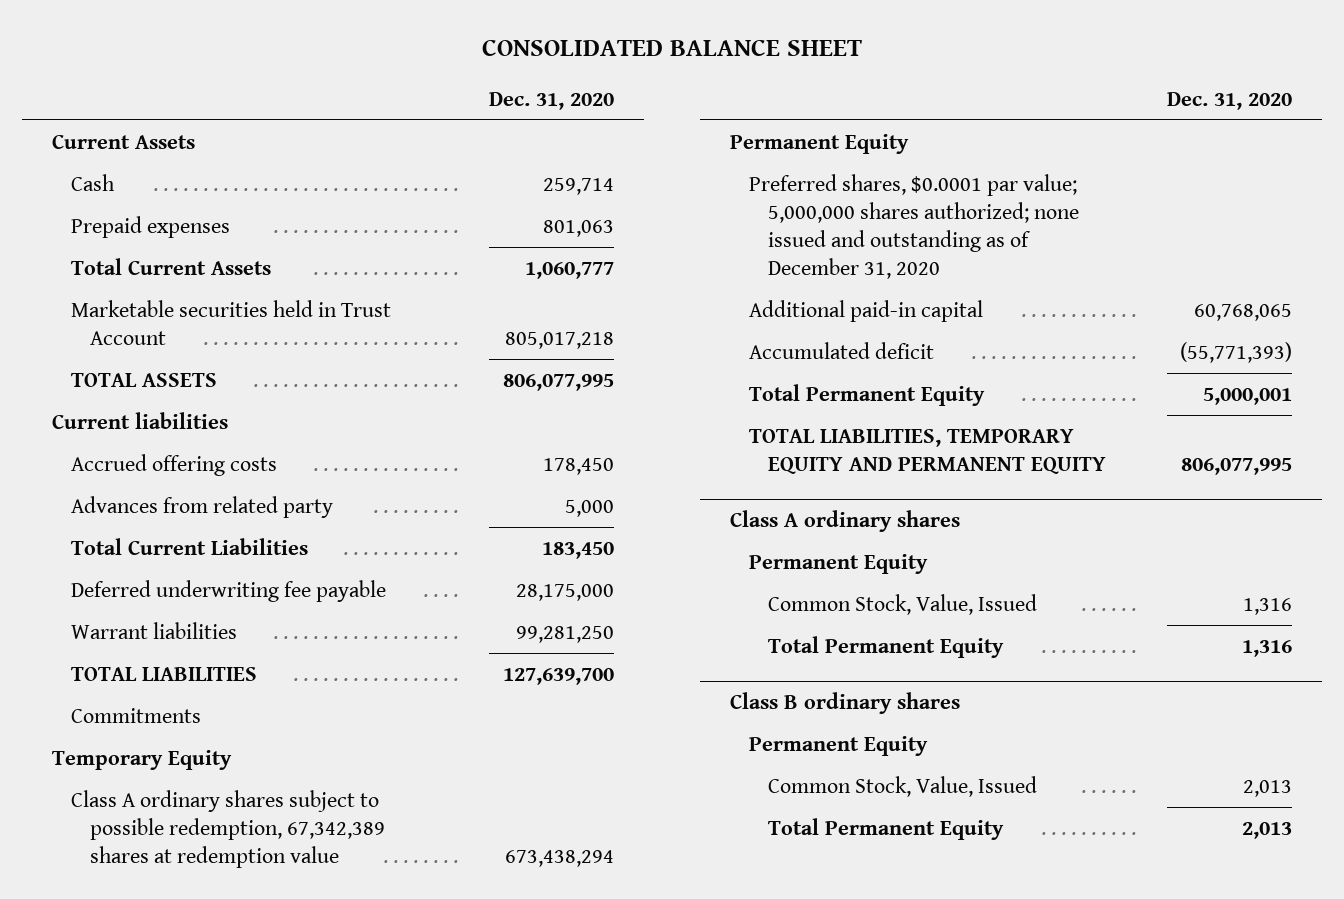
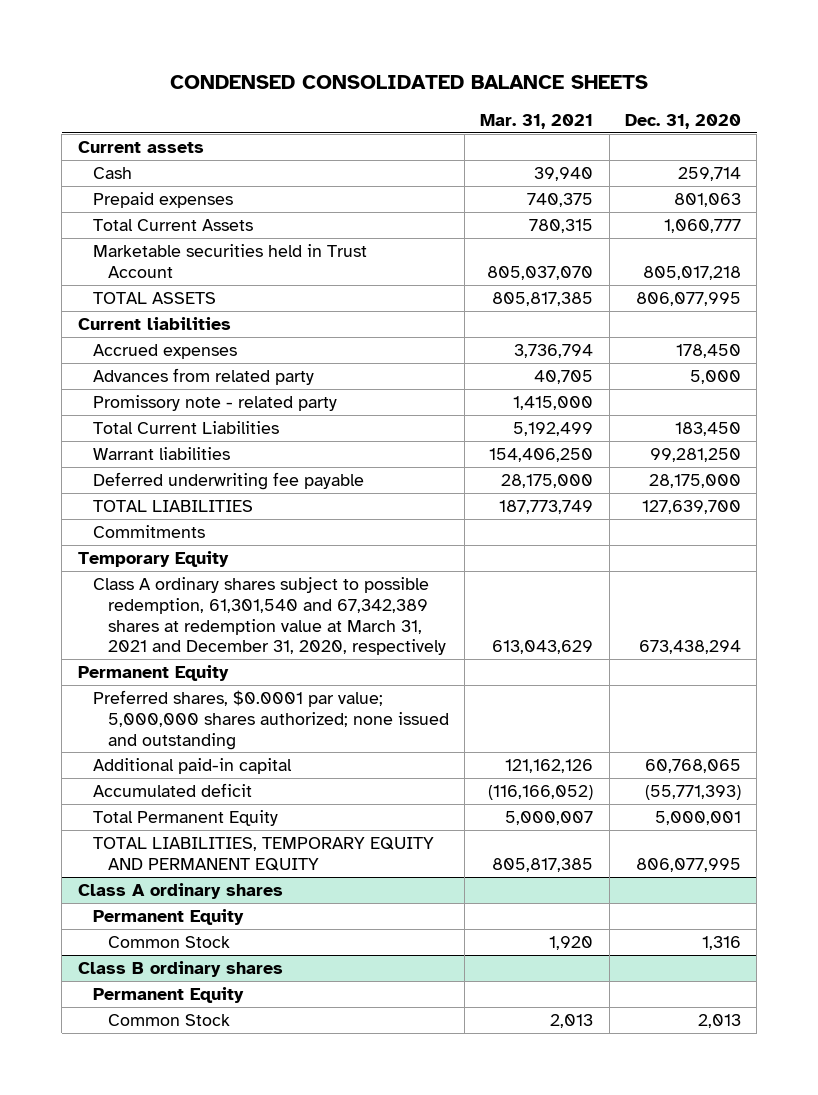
- CONSOLIDATED BALANCE SHEET
+ CONDENSED CONSOLIDATED BALANCE SHEETS
- | Dec. 31, 2020
+ | Mar. 31, 2021 | Dec. 31, 2020
- Current Assets
+ Current assets
- Accrued offering costs | 178,450
+ Accrued expenses | 3,736,794 | 178,450
+ Promissory note - related party | 1,415,000 |
moved down: Deferred underwriting fee payable | 28,175,000 | 28,175,000
- Class A ordinary shares subject to possible redemption, 67,342,389 shares at redemption value | 673,438,294
+ Class A ordinary shares subject to possible redemption, 61,301,540 and 67,342,389 shares at redemption value at March 31, 2021 and December 31, 2020, respectively | 613,043,629 | 673,438,294
- Preferred shares, $0.0001 par value; 5,000,000 shares authorized; none issued and outstanding as of December 31, 2020
+ Preferred shares, $0.0001 par value; 5,000,000 shares authorized; none issued and outstanding
@ Class A ordinary shares
- Common Stock, Value, Issued | 1,316
- Total Permanent Equity | 1,316
+ Common Stock | 1,920 | 1,316
@ Class B ordinary shares
- Common Stock, Value, Issued | 2,013
- Total Permanent Equity | 2,013
+ Common Stock | 2,013 | 2,013

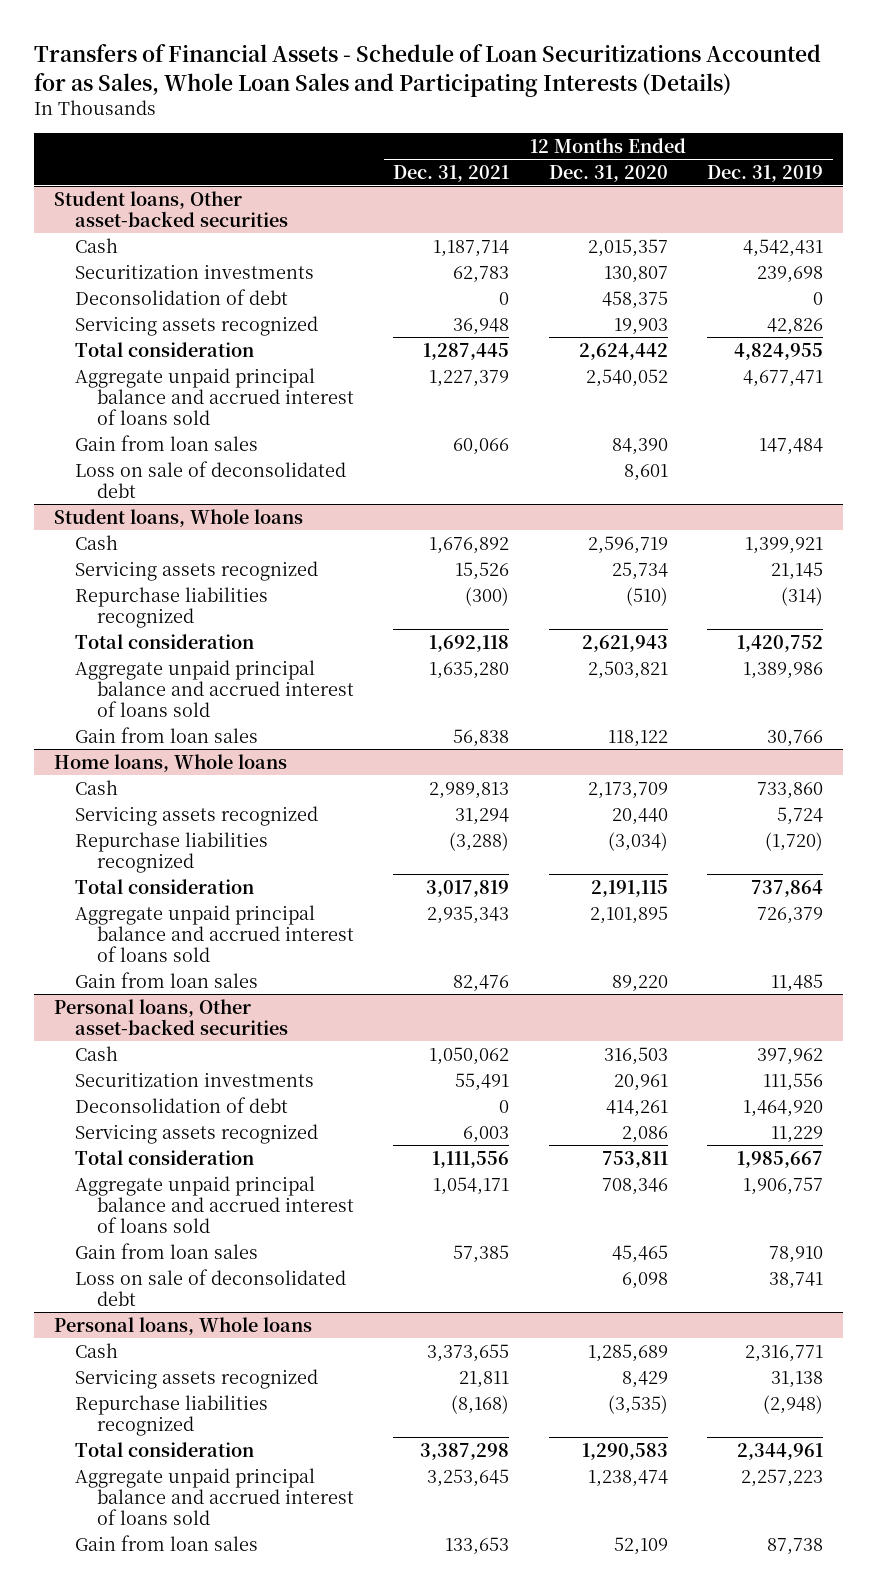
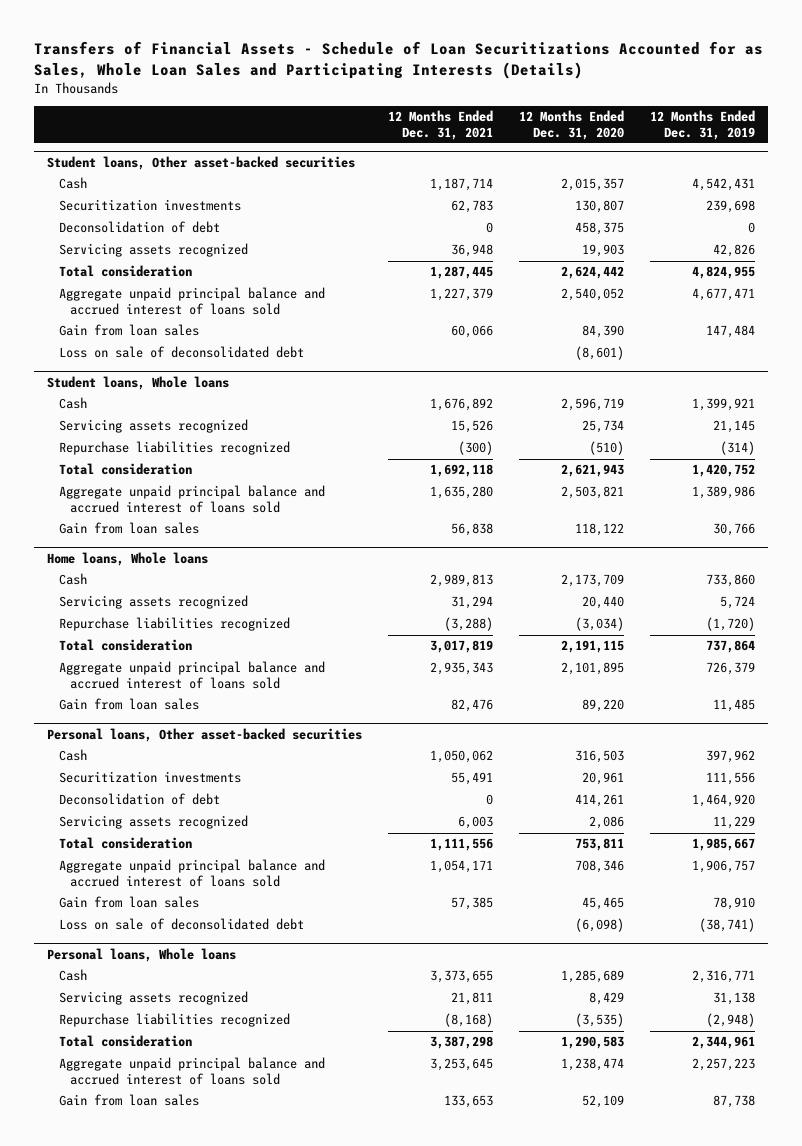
@ Student loans, Other asset-backed securities
- Loss on sale of deconsolidated debt | | 8,601 |
+ Loss on sale of deconsolidated debt | | (8,601) |
@ Personal loans, Other asset-backed securities
- Loss on sale of deconsolidated debt | | 6,098 | 38,741
+ Loss on sale of deconsolidated debt | | (6,098) | (38,741)

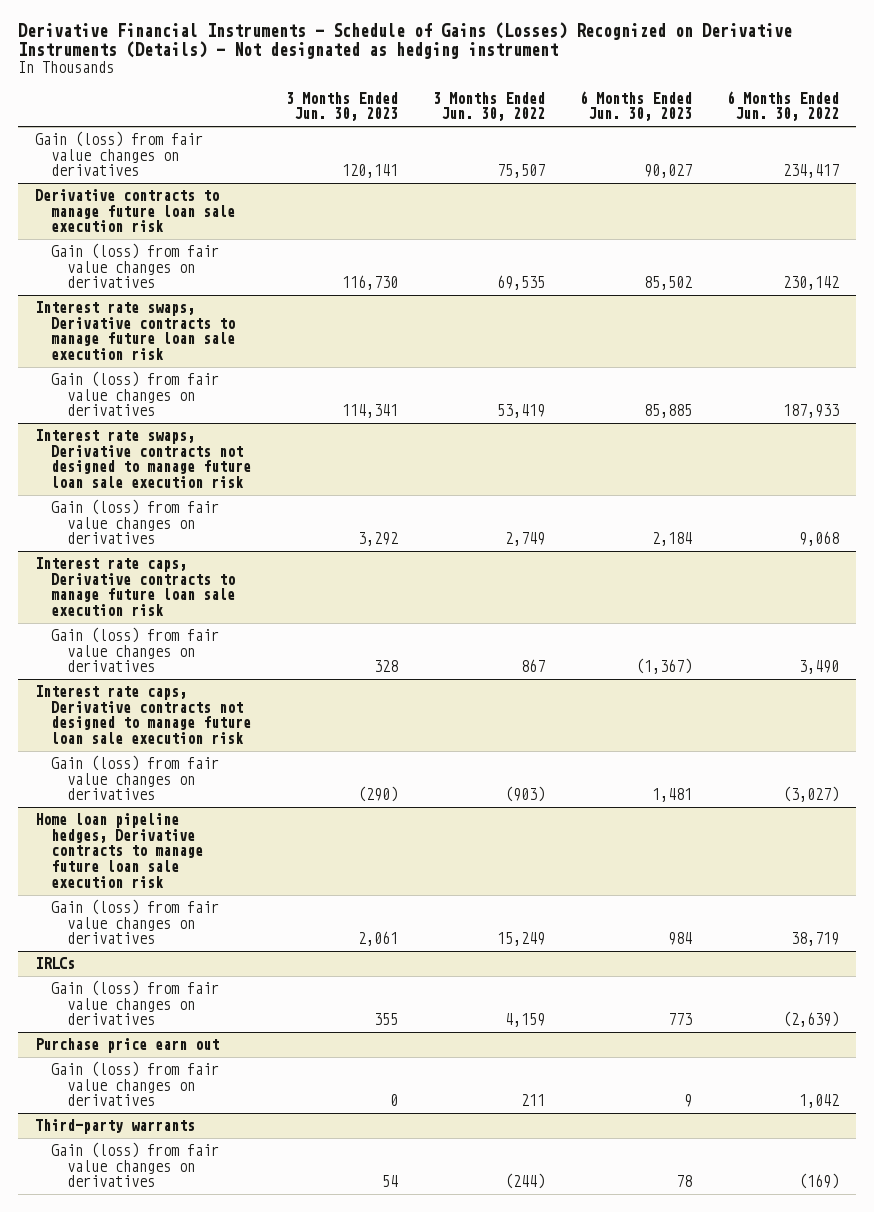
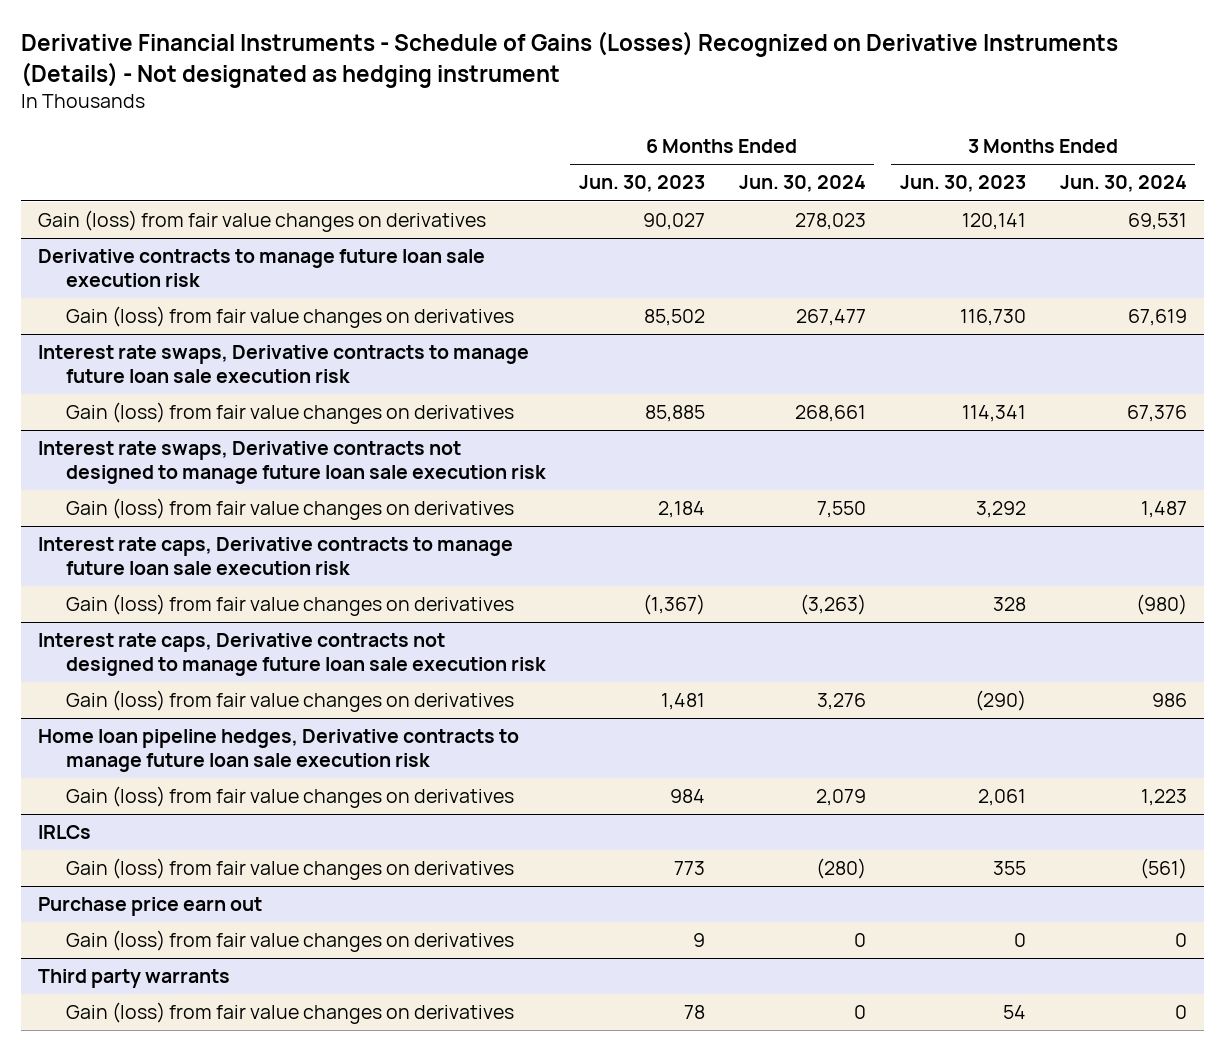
- | 3 Months Ended Jun. 30, 2023 | 3 Months Ended Jun. 30, 2022 | 6 Months Ended Jun. 30, 2023 | 6 Months Ended Jun. 30, 2022
+ | 6 Months Ended Jun. 30, 2023 | 6 Months Ended Jun. 30, 2024 | 3 Months Ended Jun. 30, 2023 | 3 Months Ended Jun. 30, 2024
- Third-party warrants
+ Third party warrants

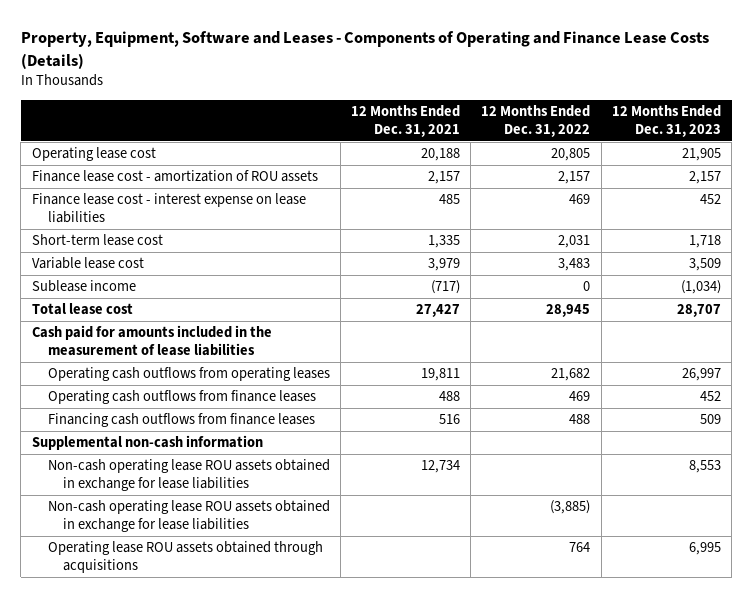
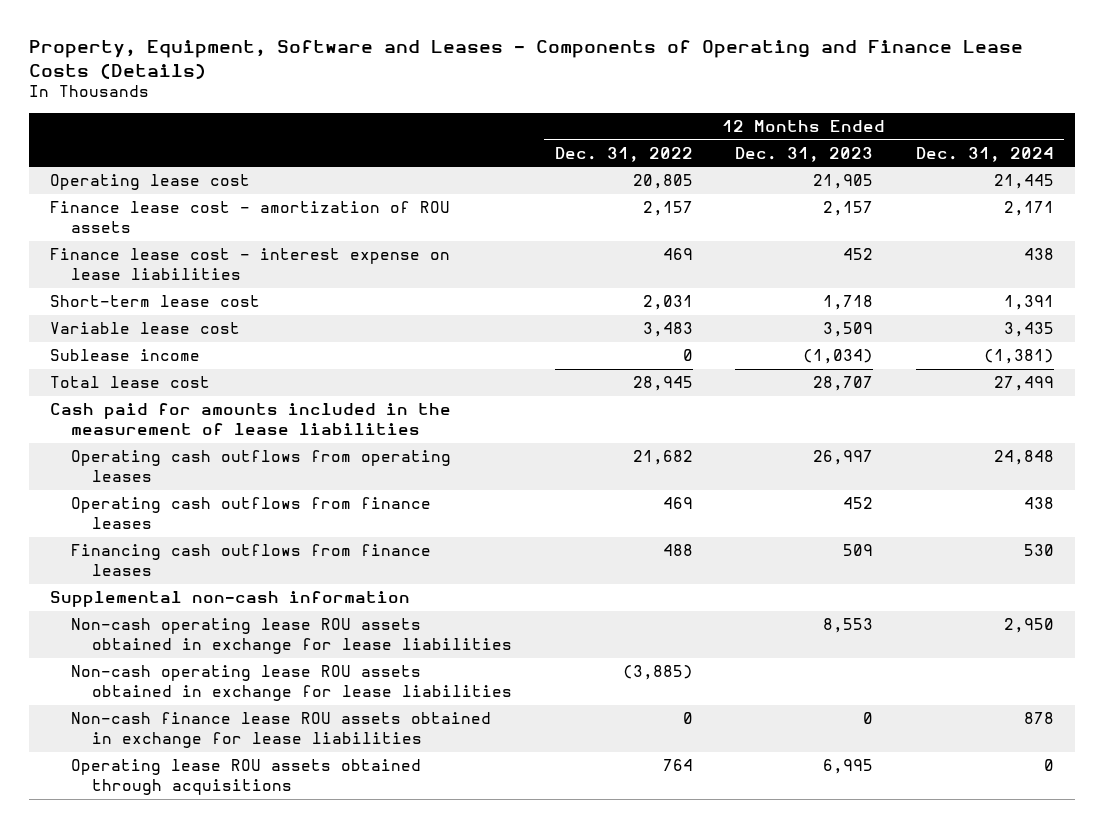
- | 12 Months Ended Dec. 31, 2021 | 12 Months Ended Dec. 31, 2022 | 12 Months Ended Dec. 31, 2023
+ | 12 Months Ended Dec. 31, 2022 | 12 Months Ended Dec. 31, 2023 | 12 Months Ended Dec. 31, 2024
+ Non-cash finance lease ROU assets obtained in exchange for lease liabilities | 0 | 0 | 878

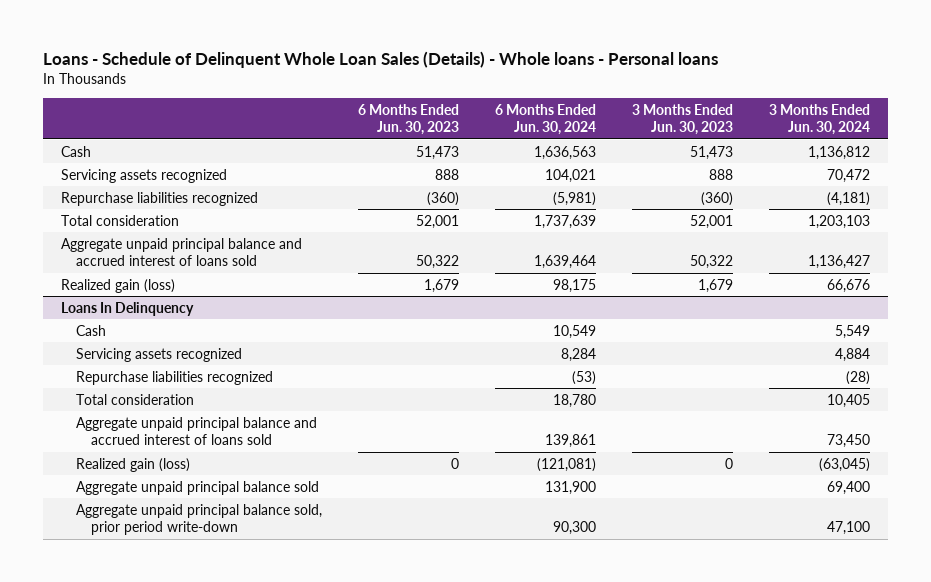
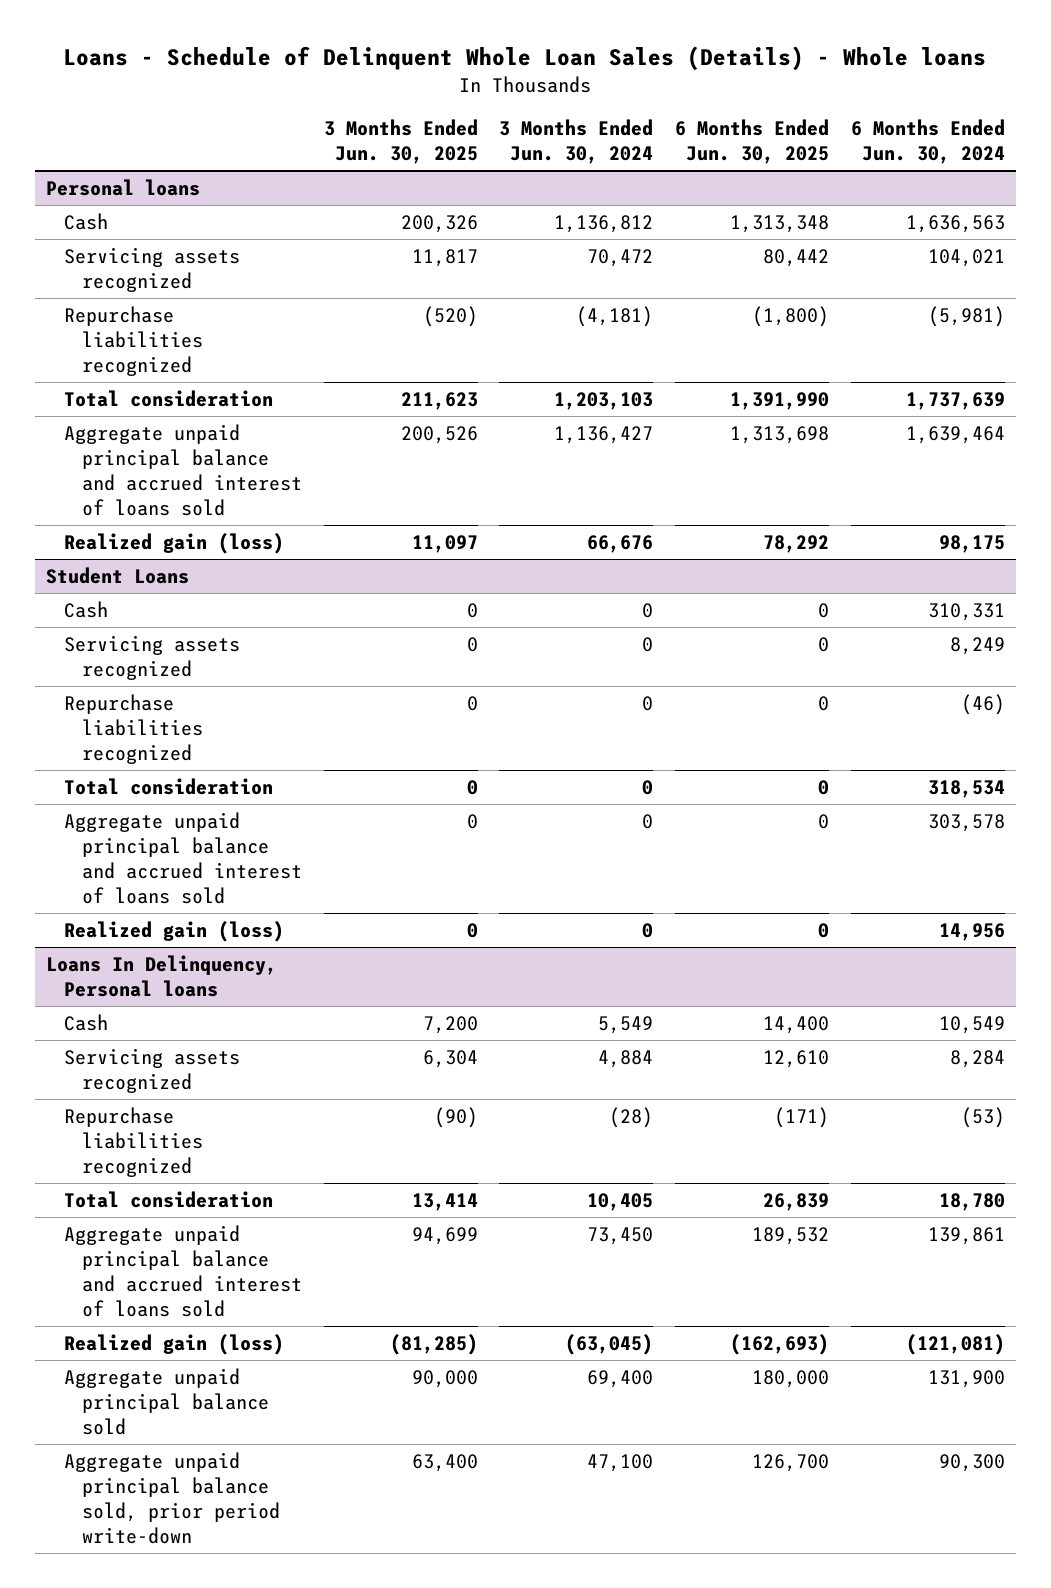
- Loans - Schedule of Delinquent Whole Loan Sales (Details) - Whole loans - Personal loans
+ Loans - Schedule of Delinquent Whole Loan Sales (Details) - Whole loans
- | 6 Months Ended Jun. 30, 2023 | 6 Months Ended Jun. 30, 2024 | 3 Months Ended Jun. 30, 2023 | 3 Months Ended Jun. 30, 2024
+ | 3 Months Ended Jun. 30, 2025 | 3 Months Ended Jun. 30, 2024 | 6 Months Ended Jun. 30, 2025 | 6 Months Ended Jun. 30, 2024
+ Personal loans
- Loans In Delinquency
+ Student Loans
+ Cash | 0 | 0 | 0 | 310,331
+ Servicing assets recognized | 0 | 0 | 0 | 8,249
+ Repurchase liabilities recognized | 0 | 0 | 0 | (46)
+ Total consideration | 0 | 0 | 0 | 318,534
+ Aggregate unpaid principal balance and accrued interest of loans sold | 0 | 0 | 0 | 303,578
+ Realized gain (loss) | 0 | 0 | 0 | 14,956
+ Loans In Delinquency, Personal loans

